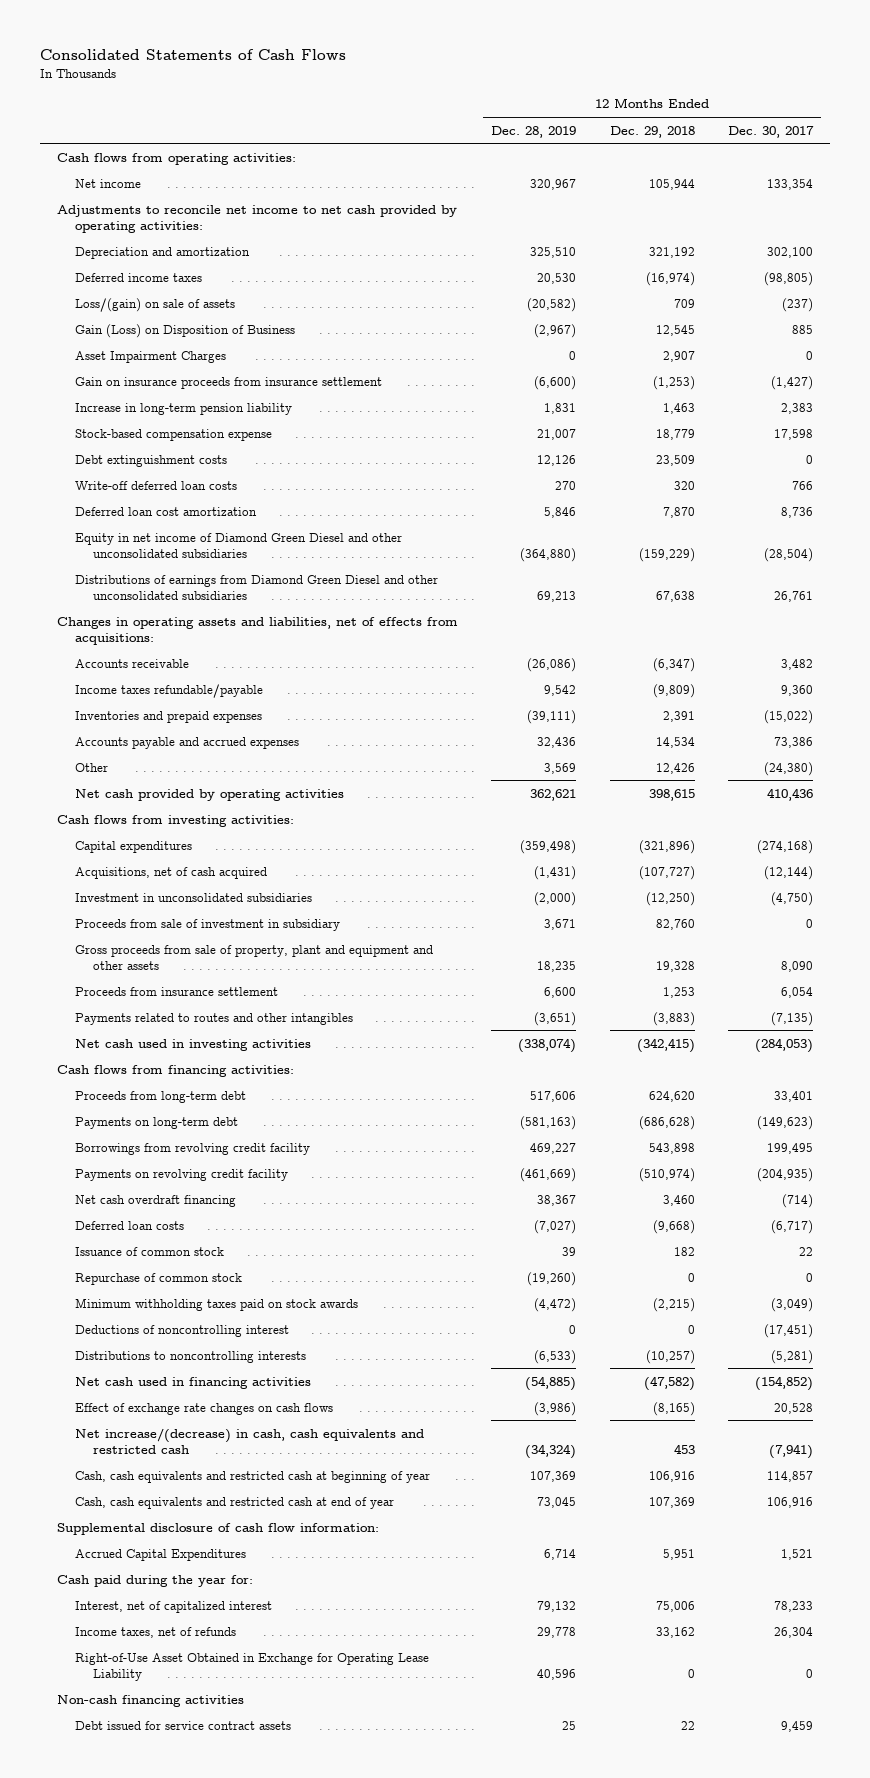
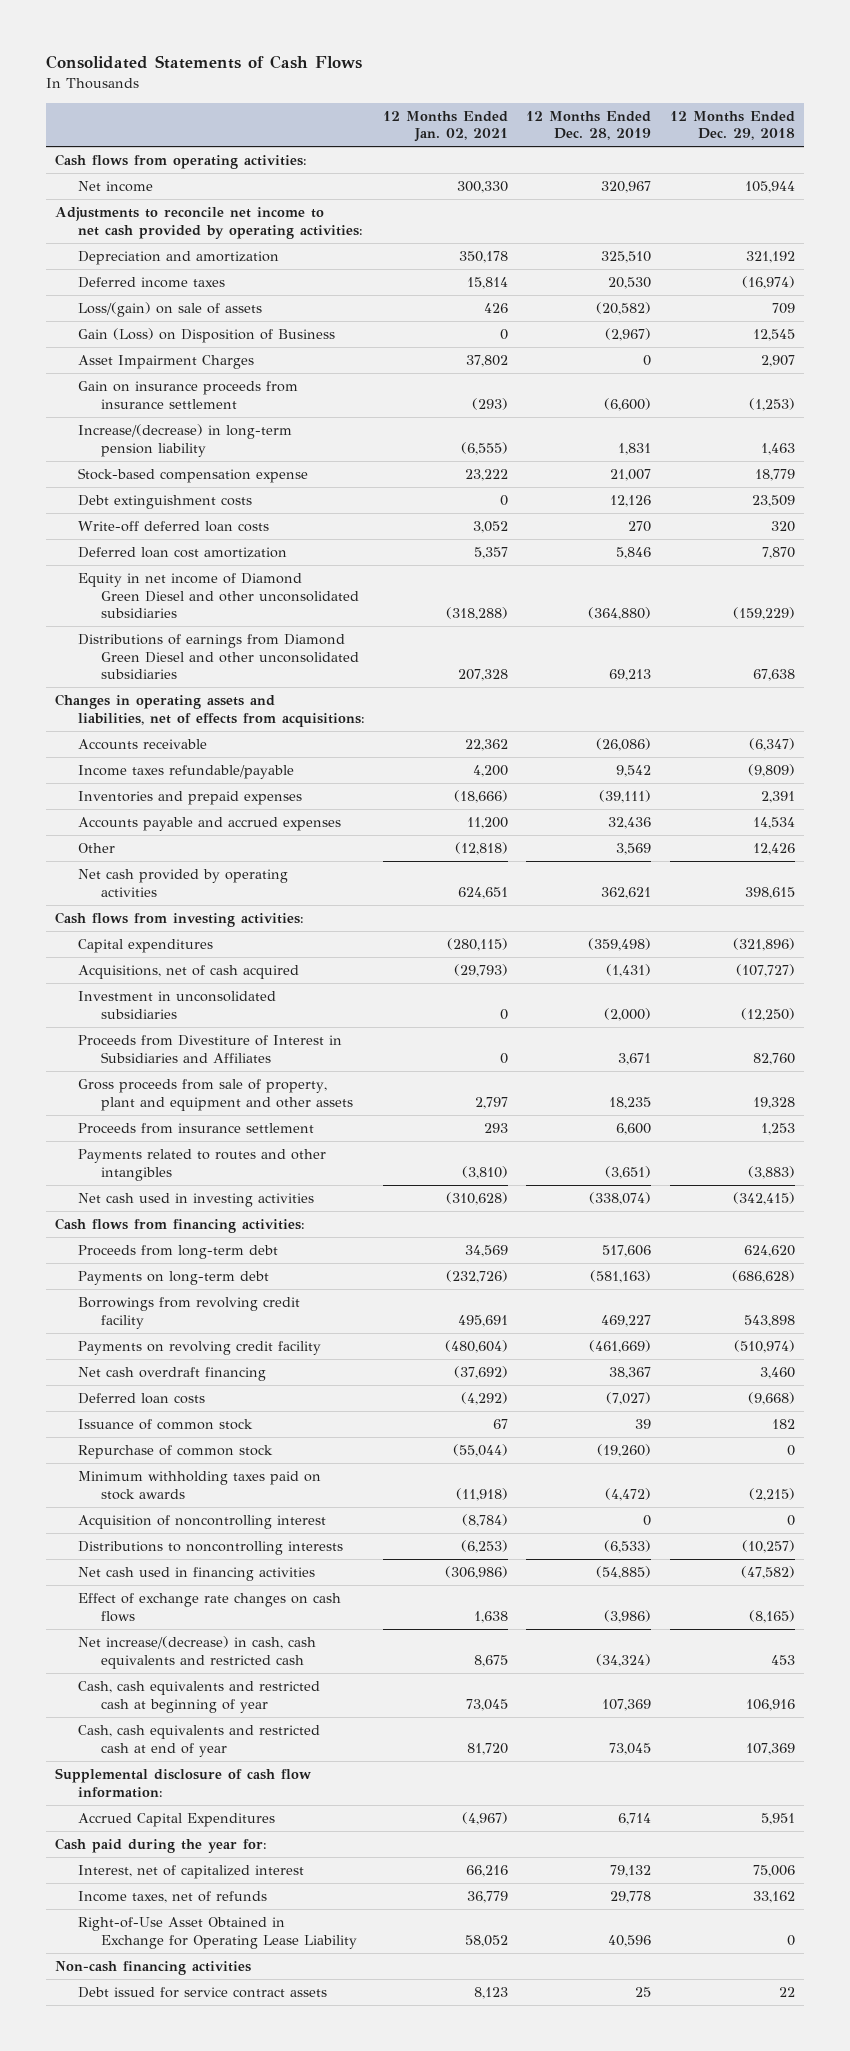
- | 12 Months Ended Dec. 28, 2019 | 12 Months Ended Dec. 29, 2018 | 12 Months Ended Dec. 30, 2017
+ | 12 Months Ended Jan. 02, 2021 | 12 Months Ended Dec. 28, 2019 | 12 Months Ended Dec. 29, 2018
- Increase in long-term pension liability | 1,831 | 1,463 | 2,383
+ Increase/(decrease) in long-term pension liability | (6,555) | 1,831 | 1,463
- Proceeds from sale of investment in subsidiary | 3,671 | 82,760 | 0
+ Proceeds from Divestiture of Interest in Subsidiaries and Affiliates | 0 | 3,671 | 82,760
- Deductions of noncontrolling interest | 0 | 0 | (17,451)
+ Acquisition of noncontrolling interest | (8,784) | 0 | 0

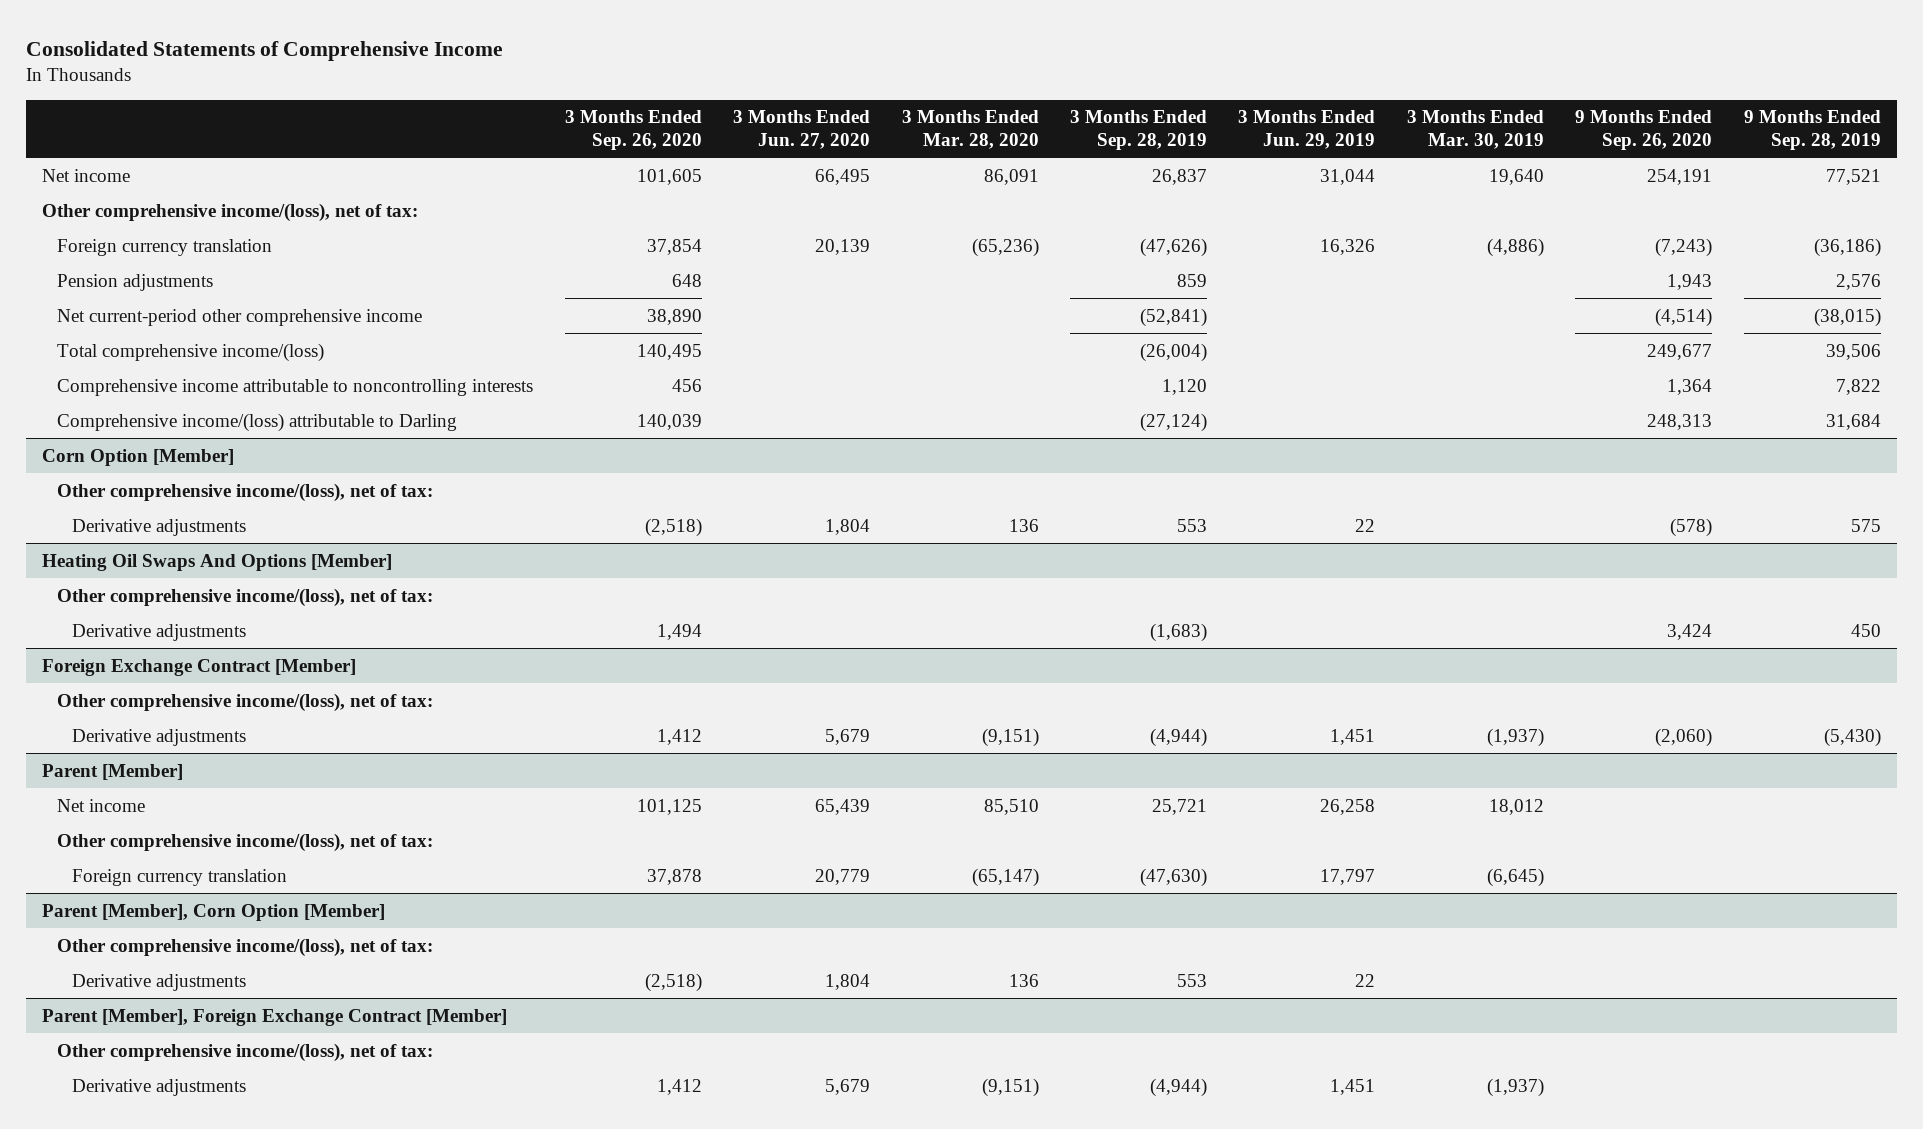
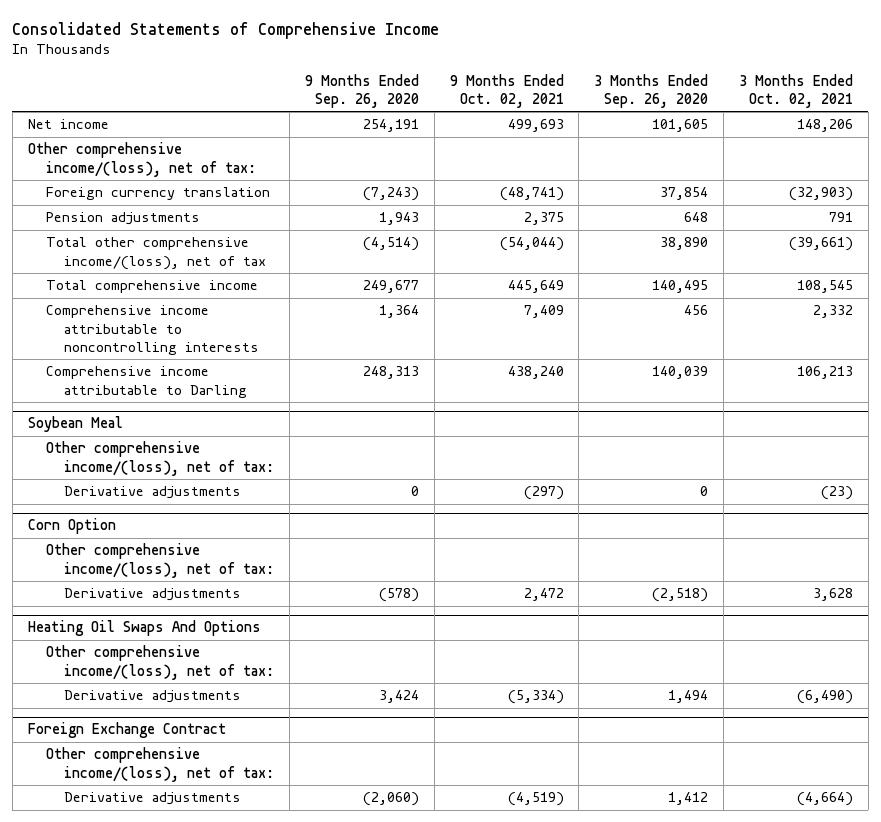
- | 3 Months Ended Sep. 26, 2020 | 3 Months Ended Jun. 27, 2020 | 3 Months Ended Mar. 28, 2020 | 3 Months Ended Sep. 28, 2019 | 3 Months Ended Jun. 29, 2019 | 3 Months Ended Mar. 30, 2019 | 9 Months Ended Sep. 26, 2020 | 9 Months Ended Sep. 28, 2019
+ | 9 Months Ended Sep. 26, 2020 | 9 Months Ended Oct. 02, 2021 | 3 Months Ended Sep. 26, 2020 | 3 Months Ended Oct. 02, 2021
- Net current-period other comprehensive income | 38,890 | | | (52,841) | | | (4,514) | (38,015)
- Total comprehensive income/(loss) | 140,495 | | | (26,004) | | | 249,677 | 39,506
+ Total other comprehensive income/(loss), net of tax | (4,514) | (54,044) | 38,890 | (39,661)
+ Total comprehensive income | 249,677 | 445,649 | 140,495 | 108,545
- Comprehensive income/(loss) attributable to Darling | 140,039 | | | (27,124) | | | 248,313 | 31,684
- Corn Option [Member]
+ Comprehensive income attributable to Darling | 248,313 | 438,240 | 140,039 | 106,213
+ Soybean Meal
+ Derivative adjustments | 0 | (297) | 0 | (23)
+ Corn Option
+ Other comprehensive income/(loss), net of tax:
- Heating Oil Swaps And Options [Member]
+ Heating Oil Swaps And Options
- Foreign Exchange Contract [Member]
+ Foreign Exchange Contract
- Parent [Member]
- Net income | 101,125 | 65,439 | 85,510 | 25,721 | 26,258 | 18,012 | |
- Other comprehensive income/(loss), net of tax:
- Foreign currency translation | 37,878 | 20,779 | (65,147) | (47,630) | 17,797 | (6,645) | |
- Parent [Member], Corn Option [Member]
- Other comprehensive income/(loss), net of tax:
- Derivative adjustments | (2,518) | 1,804 | 136 | 553 | 22 | | |
- Parent [Member], Foreign Exchange Contract [Member]
- Other comprehensive income/(loss), net of tax:
- Derivative adjustments | 1,412 | 5,679 | (9,151) | (4,944) | 1,451 | (1,937) | |

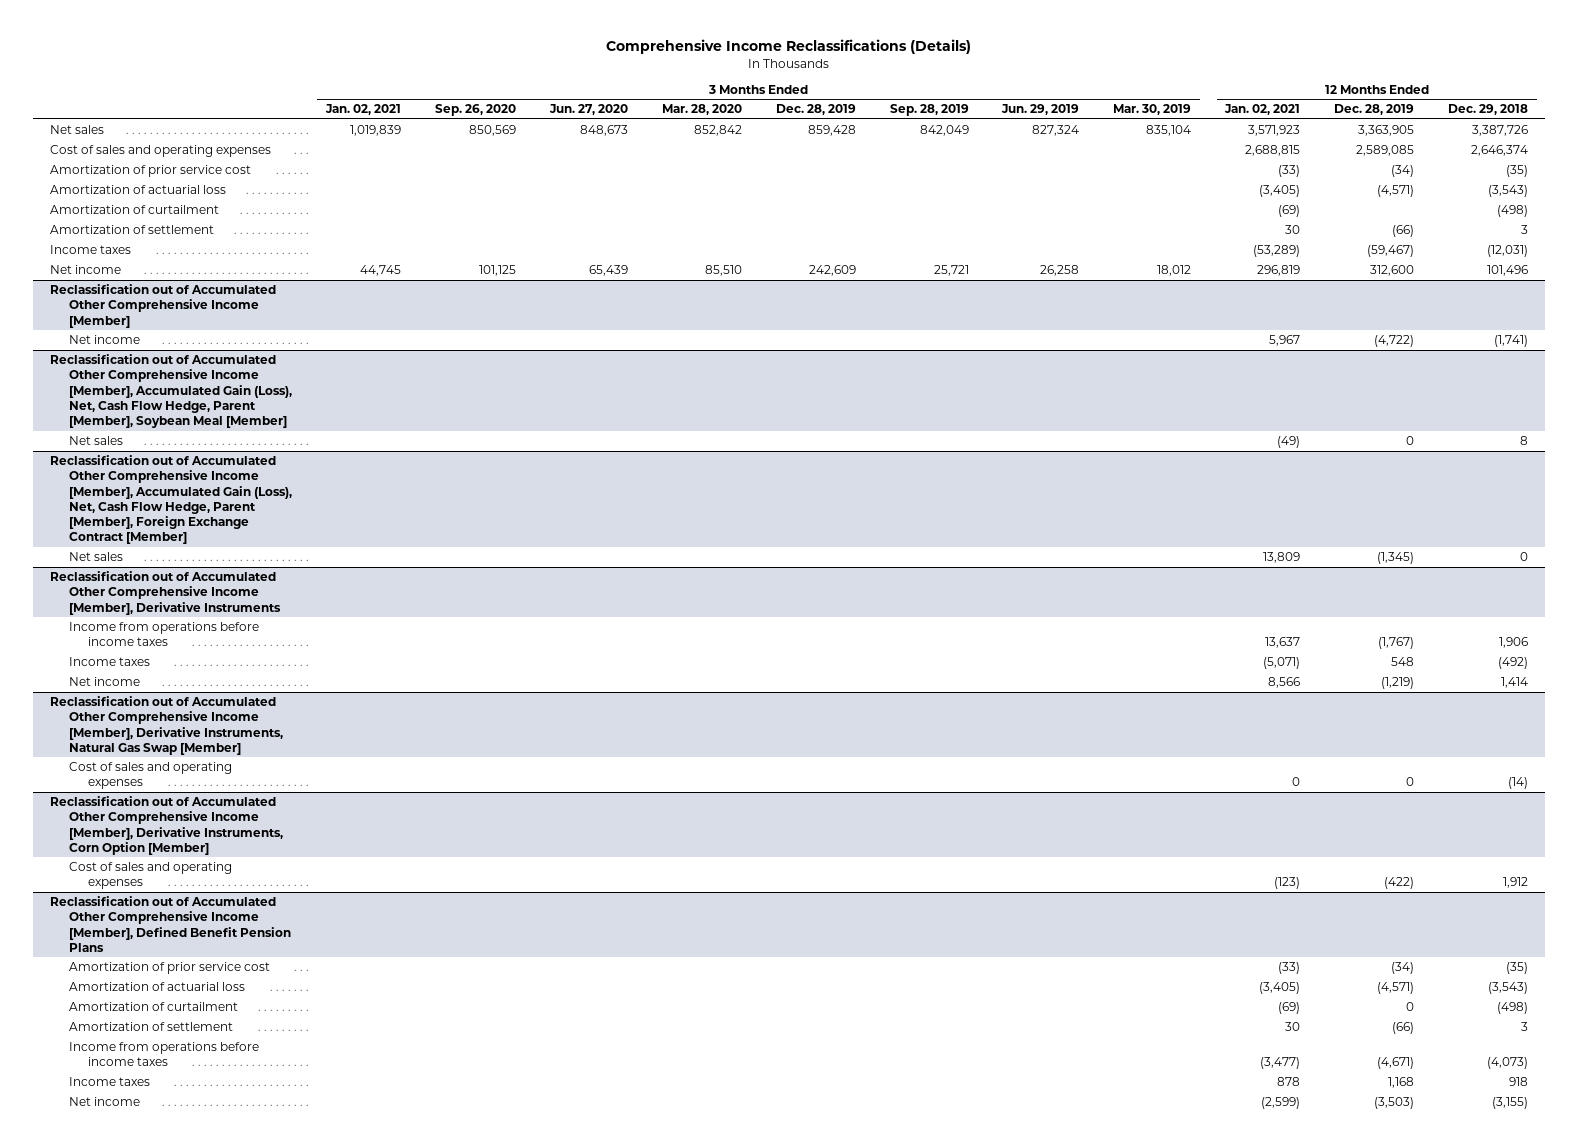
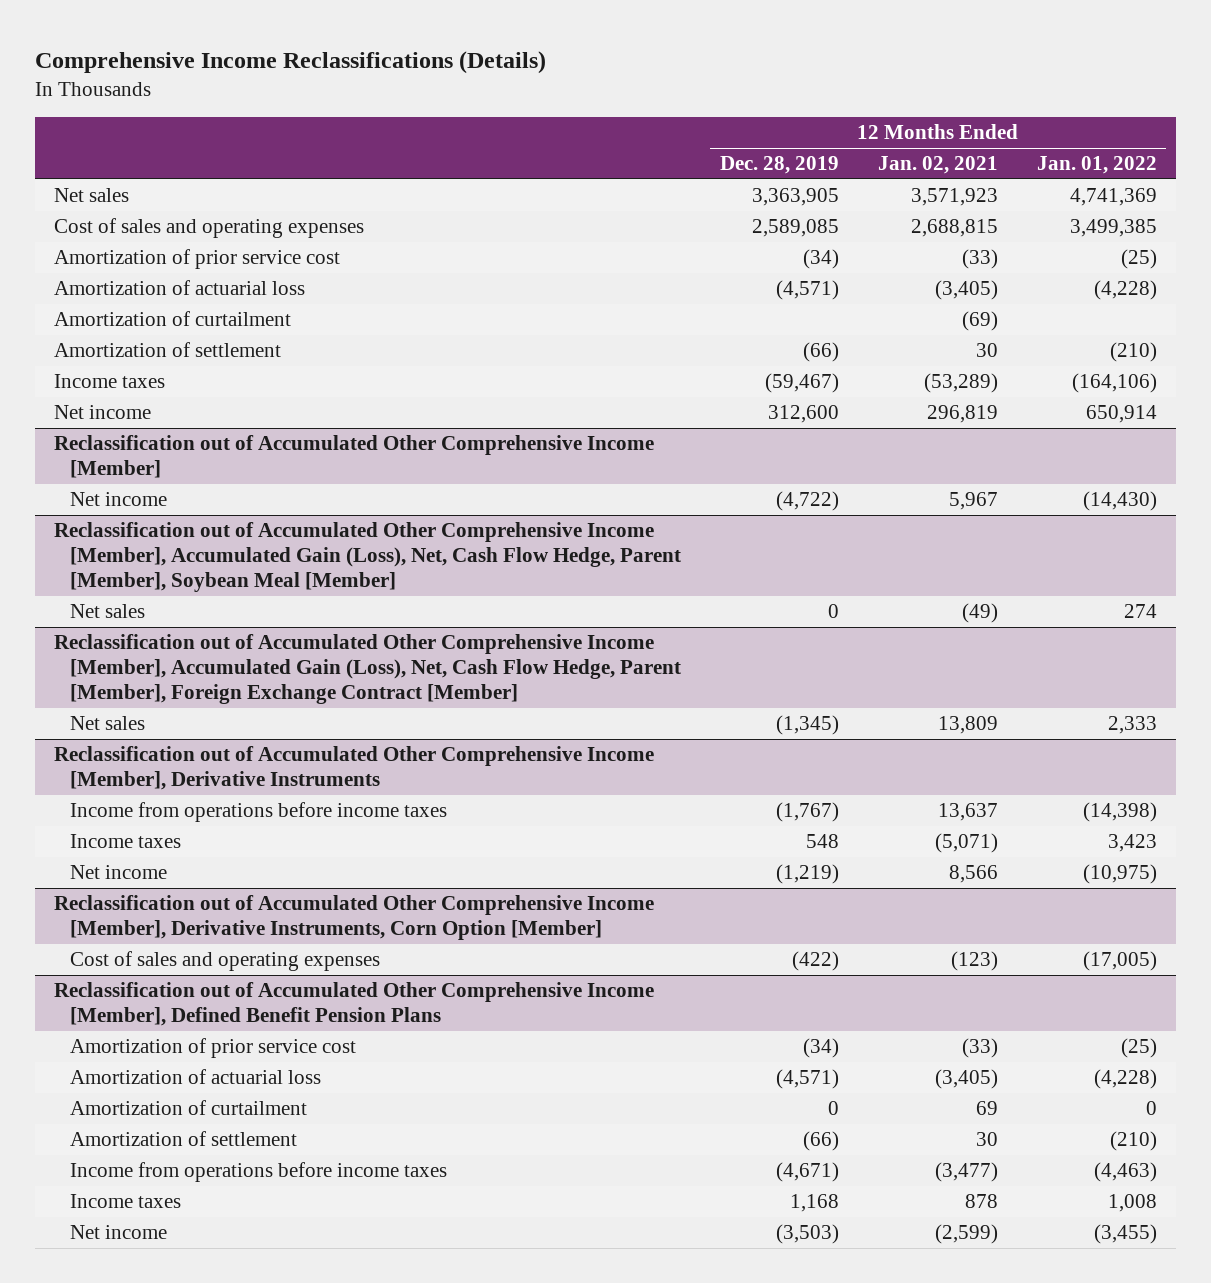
- | 3 Months Ended Jan. 02, 2021 | 3 Months Ended Sep. 26, 2020 | 3 Months Ended Jun. 27, 2020 | 3 Months Ended Mar. 28, 2020 | 3 Months Ended Dec. 28, 2019 | 3 Months Ended Sep. 28, 2019 | 3 Months Ended Jun. 29, 2019 | 3 Months Ended Mar. 30, 2019 | 12 Months Ended Jan. 02, 2021 | 12 Months Ended Dec. 28, 2019 | 12 Months Ended Dec. 29, 2018
+ | 12 Months Ended Dec. 28, 2019 | 12 Months Ended Jan. 02, 2021 | 12 Months Ended Jan. 01, 2022
- Reclassification out of Accumulated Other Comprehensive Income [Member], Derivative Instruments, Natural Gas Swap [Member]
- Cost of sales and operating expenses | | | | | | | | | 0 | 0 | (14)
@ Reclassification out of Accumulated Other Comprehensive Income [Member], Defined Benefit Pension Plans
- Amortization of curtailment | | | | | | | | | (69) | 0 | (498)
+ Amortization of curtailment | 0 | 69 | 0

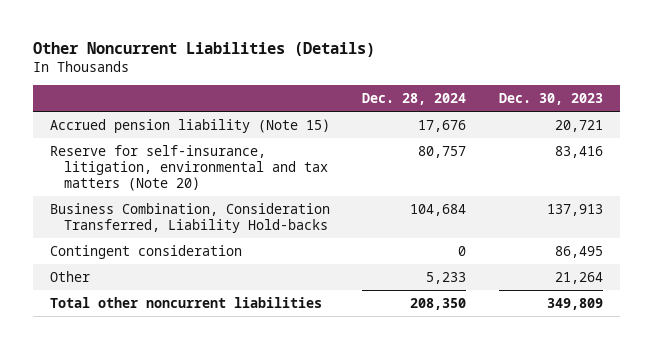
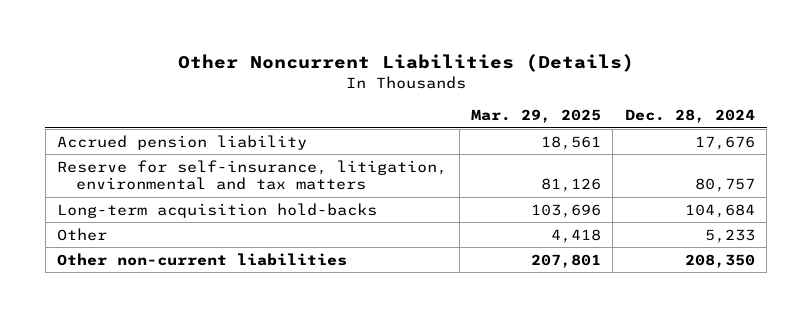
- | Dec. 28, 2024 | Dec. 30, 2023
+ | Mar. 29, 2025 | Dec. 28, 2024
- Accrued pension liability (Note 15) | 17,676 | 20,721
- Reserve for self-insurance, litigation, environmental and tax matters (Note 20) | 80,757 | 83,416
- Business Combination, Consideration Transferred, Liability Hold-backs | 104,684 | 137,913
- Contingent consideration | 0 | 86,495
+ Accrued pension liability | 18,561 | 17,676
+ Reserve for self-insurance, litigation, environmental and tax matters | 81,126 | 80,757
+ Long-term acquisition hold-backs | 103,696 | 104,684
- Total other noncurrent liabilities | 208,350 | 349,809
+ Other non-current liabilities | 207,801 | 208,350

